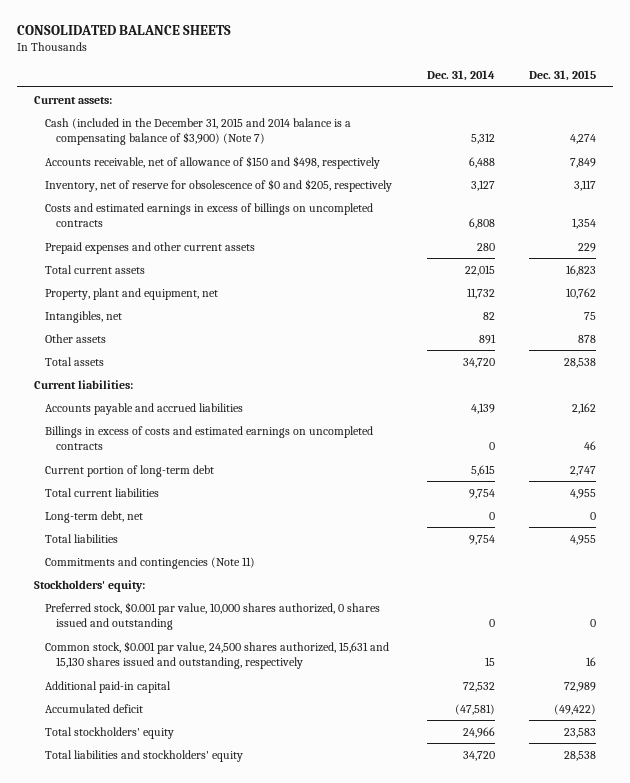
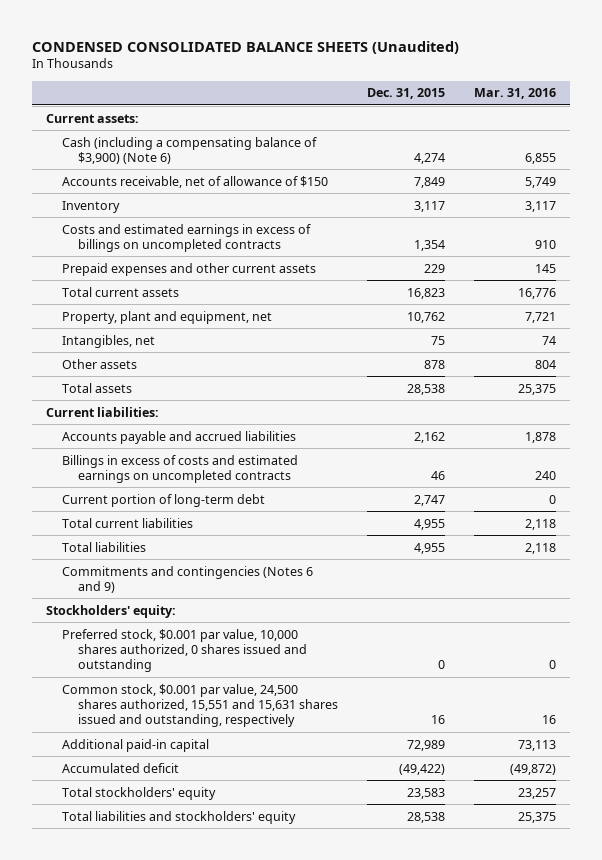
- CONSOLIDATED BALANCE SHEETS
+ CONDENSED CONSOLIDATED BALANCE SHEETS (Unaudited)
- | Dec. 31, 2014 | Dec. 31, 2015
+ | Dec. 31, 2015 | Mar. 31, 2016
- Cash (included in the December 31, 2015 and 2014 balance is a compensating balance of $3,900) (Note 7) | 5,312 | 4,274
- Accounts receivable, net of allowance of $150 and $498, respectively | 6,488 | 7,849
- Inventory, net of reserve for obsolescence of $0 and $205, respectively | 3,127 | 3,117
+ Cash (including a compensating balance of $3,900) (Note 6) | 4,274 | 6,855
+ Accounts receivable, net of allowance of $150 | 7,849 | 5,749
+ Inventory | 3,117 | 3,117
- Long-term debt, net | 0 | 0
- Commitments and contingencies (Note 11)
+ Commitments and contingencies (Notes 6 and 9)
- Common stock, $0.001 par value, 24,500 shares authorized, 15,631 and 15,130 shares issued and outstanding, respectively | 15 | 16
+ Common stock, $0.001 par value, 24,500 shares authorized, 15,551 and 15,631 shares issued and outstanding, respectively | 16 | 16

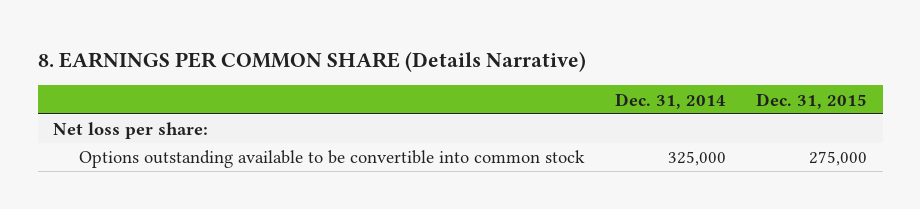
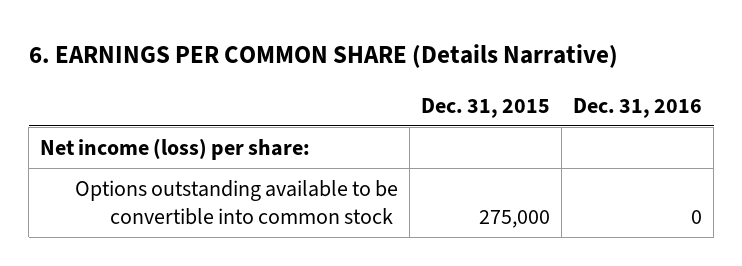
- 8. EARNINGS PER COMMON SHARE (Details Narrative)
+ 6. EARNINGS PER COMMON SHARE (Details Narrative)
- | Dec. 31, 2014 | Dec. 31, 2015
+ | Dec. 31, 2015 | Dec. 31, 2016
- Net loss per share:
+ Net income (loss) per share:

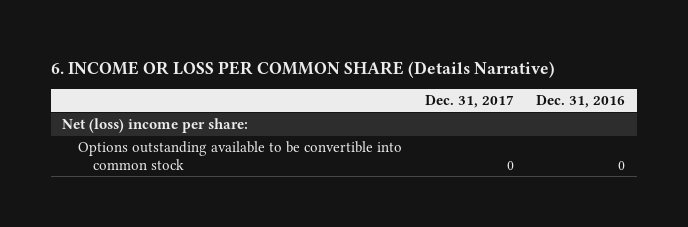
- 6. EARNINGS PER COMMON SHARE (Details Narrative)
+ 6. INCOME OR LOSS PER COMMON SHARE (Details Narrative)
- | Dec. 31, 2015 | Dec. 31, 2016
+ | Dec. 31, 2017 | Dec. 31, 2016
- Net income (loss) per share:
+ Net (loss) income per share:

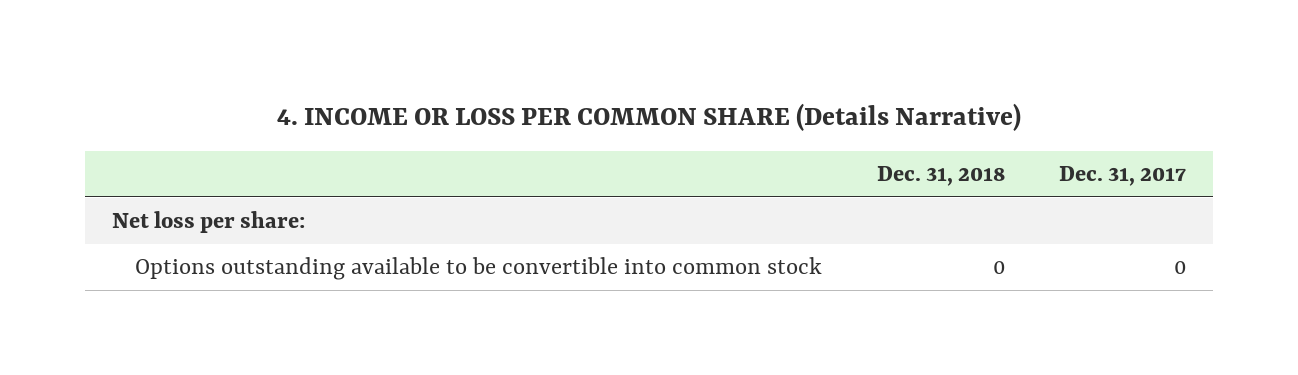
- 6. INCOME OR LOSS PER COMMON SHARE (Details Narrative)
+ 4. INCOME OR LOSS PER COMMON SHARE (Details Narrative)
- | Dec. 31, 2017 | Dec. 31, 2016
+ | Dec. 31, 2018 | Dec. 31, 2017
- Net (loss) income per share:
+ Net loss per share:

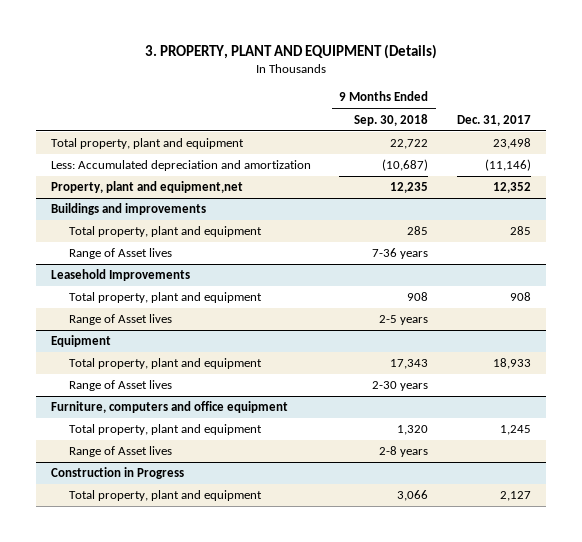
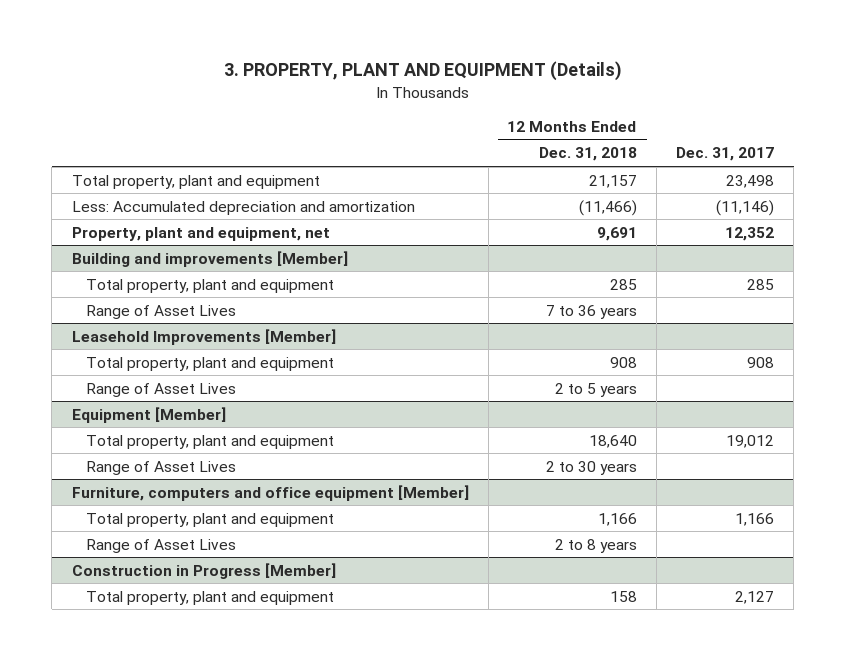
- | 9 Months Ended Sep. 30, 2018 | Dec. 31, 2017
+ | 12 Months Ended Dec. 31, 2018 | Dec. 31, 2017
- Property, plant and equipment,net | 12,235 | 12,352
- Buildings and improvements
+ Property, plant and equipment, net | 9,691 | 12,352
+ Building and improvements [Member]
- Range of Asset lives | 7-36 years |
- Leasehold Improvements
+ Range of Asset Lives | 7 to 36 years |
+ Leasehold Improvements [Member]
- Range of Asset lives | 2-5 years |
- Equipment
- Total property, plant and equipment | 17,343 | 18,933
- Range of Asset lives | 2-30 years |
- Furniture, computers and office equipment
- Total property, plant and equipment | 1,320 | 1,245
- Range of Asset lives | 2-8 years |
- Construction in Progress
+ Range of Asset Lives | 2 to 5 years |
+ Equipment [Member]
+ Total property, plant and equipment | 18,640 | 19,012
+ Range of Asset Lives | 2 to 30 years |
+ Furniture, computers and office equipment [Member]
+ Total property, plant and equipment | 1,166 | 1,166
+ Range of Asset Lives | 2 to 8 years |
+ Construction in Progress [Member]

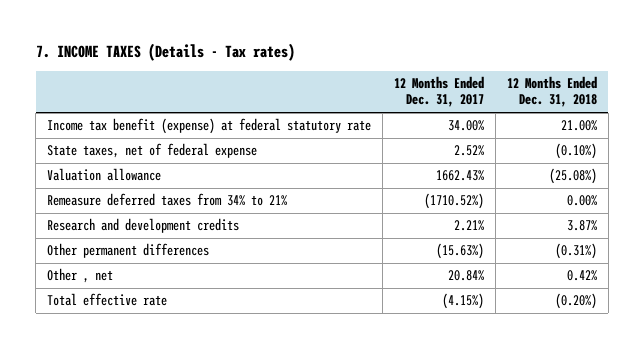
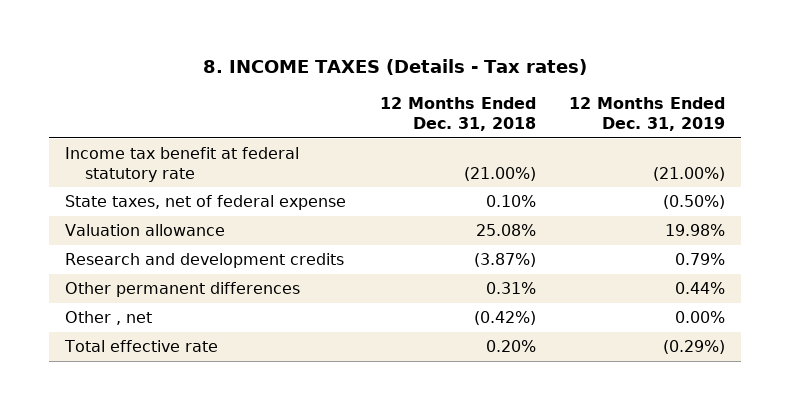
- 7. INCOME TAXES (Details - Tax rates)
+ 8. INCOME TAXES (Details - Tax rates)
- | 12 Months Ended Dec. 31, 2017 | 12 Months Ended Dec. 31, 2018
+ | 12 Months Ended Dec. 31, 2018 | 12 Months Ended Dec. 31, 2019
- Income tax benefit (expense) at federal statutory rate | 34.00% | 21.00%
- State taxes, net of federal expense | 2.52% | (0.10%)
- Valuation allowance | 1662.43% | (25.08%)
- Remeasure deferred taxes from 34% to 21% | (1710.52%) | 0.00%
- Research and development credits | 2.21% | 3.87%
- Other permanent differences | (15.63%) | (0.31%)
- Other , net | 20.84% | 0.42%
- Total effective rate | (4.15%) | (0.20%)
+ Income tax benefit at federal statutory rate | (21.00%) | (21.00%)
+ State taxes, net of federal expense | 0.10% | (0.50%)
+ Valuation allowance | 25.08% | 19.98%
+ Research and development credits | (3.87%) | 0.79%
+ Other permanent differences | 0.31% | 0.44%
+ Other , net | (0.42%) | 0.00%
+ Total effective rate | 0.20% | (0.29%)

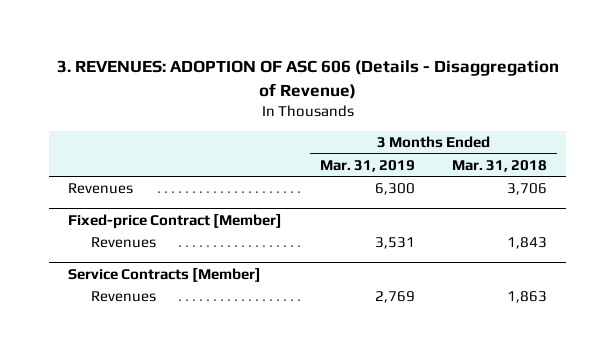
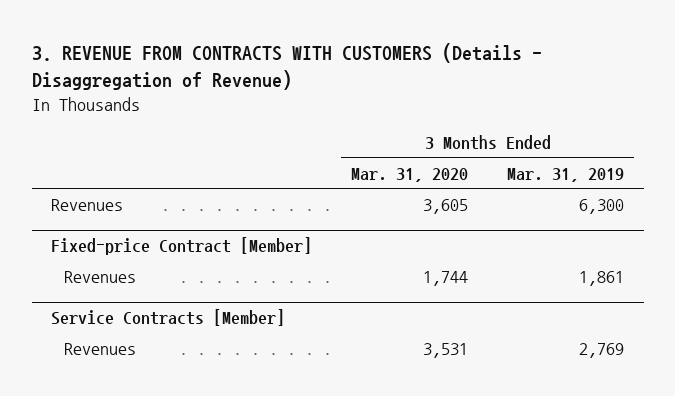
- 3. REVENUES: ADOPTION OF ASC 606 (Details - Disaggregation of Revenue)
+ 3. REVENUE FROM CONTRACTS WITH CUSTOMERS (Details - Disaggregation of Revenue)
- | 3 Months Ended Mar. 31, 2019 | 3 Months Ended Mar. 31, 2018
+ | 3 Months Ended Mar. 31, 2020 | 3 Months Ended Mar. 31, 2019
@ Fixed-price Contract [Member]
- Revenues | 3,531 | 1,843
+ Revenues | 1,744 | 1,861

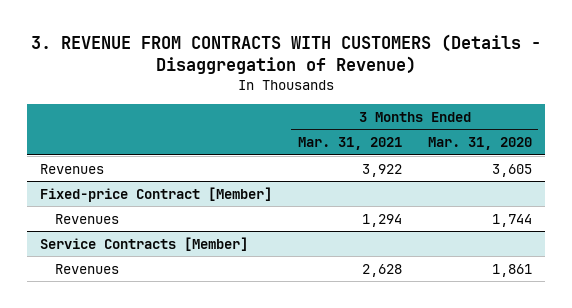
- | 3 Months Ended Mar. 31, 2020 | 3 Months Ended Mar. 31, 2019
+ | 3 Months Ended Mar. 31, 2021 | 3 Months Ended Mar. 31, 2020
@ Service Contracts [Member]
- Revenues | 3,531 | 2,769
+ Revenues | 2,628 | 1,861

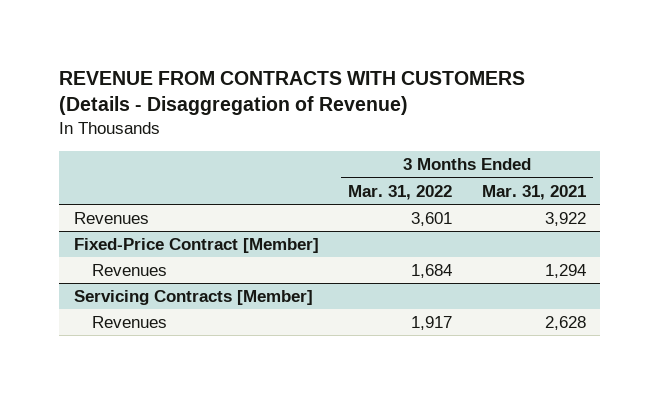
- 3. REVENUE FROM CONTRACTS WITH CUSTOMERS (Details - Disaggregation of Revenue)
+ REVENUE FROM CONTRACTS WITH CUSTOMERS (Details - Disaggregation of Revenue)
- | 3 Months Ended Mar. 31, 2021 | 3 Months Ended Mar. 31, 2020
+ | 3 Months Ended Mar. 31, 2022 | 3 Months Ended Mar. 31, 2021
- Fixed-price Contract [Member]
+ Fixed-Price Contract [Member]
- Service Contracts [Member]
+ Servicing Contracts [Member]

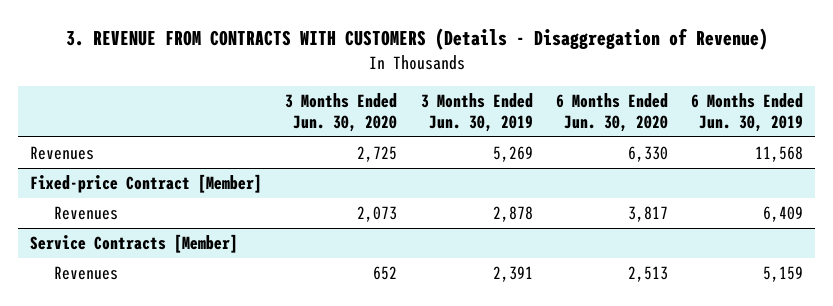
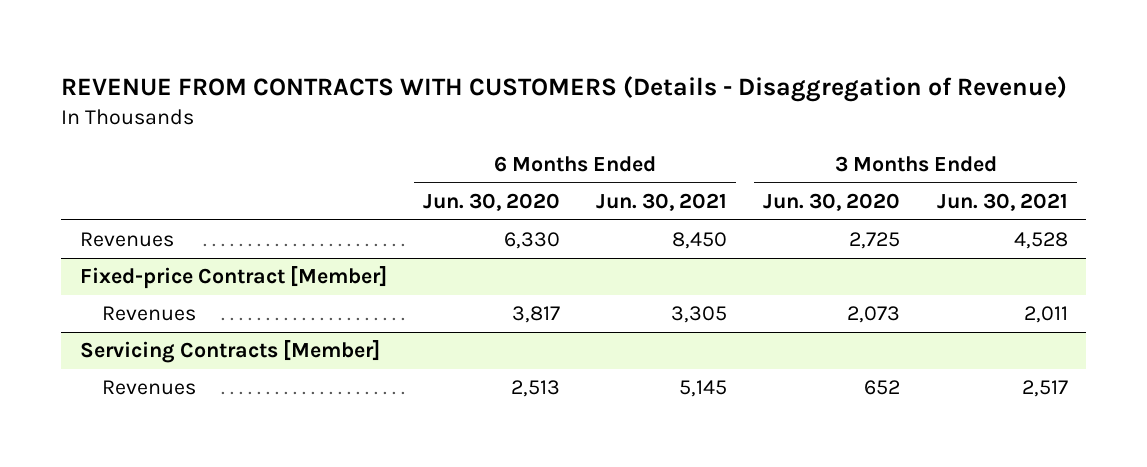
- 3. REVENUE FROM CONTRACTS WITH CUSTOMERS (Details - Disaggregation of Revenue)
+ REVENUE FROM CONTRACTS WITH CUSTOMERS (Details - Disaggregation of Revenue)
- | 3 Months Ended Jun. 30, 2020 | 3 Months Ended Jun. 30, 2019 | 6 Months Ended Jun. 30, 2020 | 6 Months Ended Jun. 30, 2019
+ | 6 Months Ended Jun. 30, 2020 | 6 Months Ended Jun. 30, 2021 | 3 Months Ended Jun. 30, 2020 | 3 Months Ended Jun. 30, 2021
- Service Contracts [Member]
+ Servicing Contracts [Member]

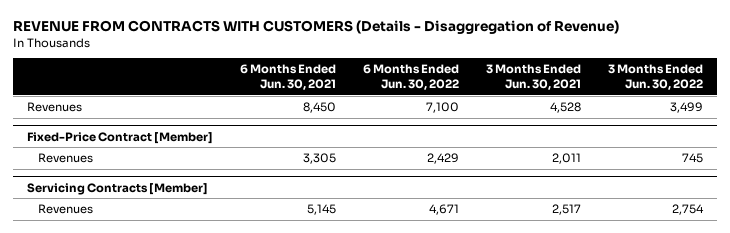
- | 6 Months Ended Jun. 30, 2020 | 6 Months Ended Jun. 30, 2021 | 3 Months Ended Jun. 30, 2020 | 3 Months Ended Jun. 30, 2021
+ | 6 Months Ended Jun. 30, 2021 | 6 Months Ended Jun. 30, 2022 | 3 Months Ended Jun. 30, 2021 | 3 Months Ended Jun. 30, 2022
- Fixed-price Contract [Member]
+ Fixed-Price Contract [Member]

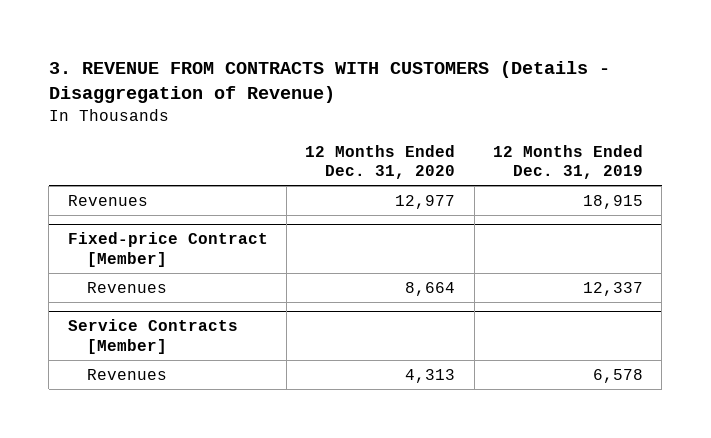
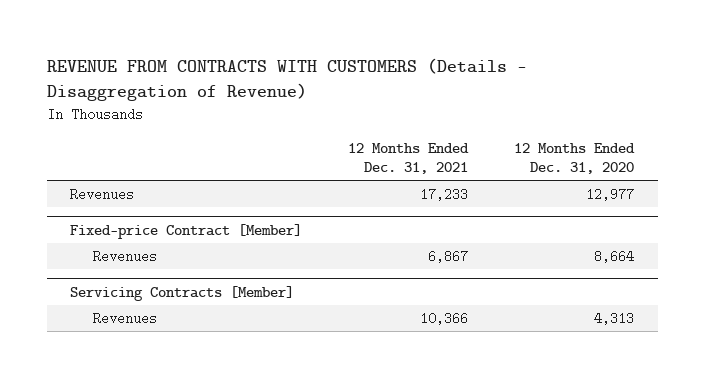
- 3. REVENUE FROM CONTRACTS WITH CUSTOMERS (Details - Disaggregation of Revenue)
+ REVENUE FROM CONTRACTS WITH CUSTOMERS (Details - Disaggregation of Revenue)
- | 12 Months Ended Dec. 31, 2020 | 12 Months Ended Dec. 31, 2019
+ | 12 Months Ended Dec. 31, 2021 | 12 Months Ended Dec. 31, 2020
- Service Contracts [Member]
+ Servicing Contracts [Member]

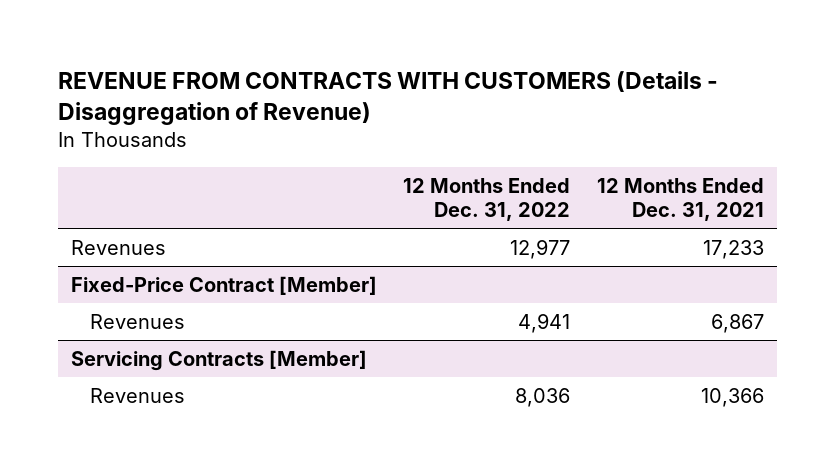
- | 12 Months Ended Dec. 31, 2021 | 12 Months Ended Dec. 31, 2020
+ | 12 Months Ended Dec. 31, 2022 | 12 Months Ended Dec. 31, 2021
- Fixed-price Contract [Member]
+ Fixed-Price Contract [Member]

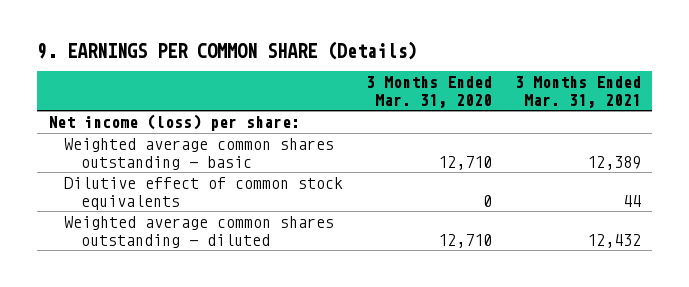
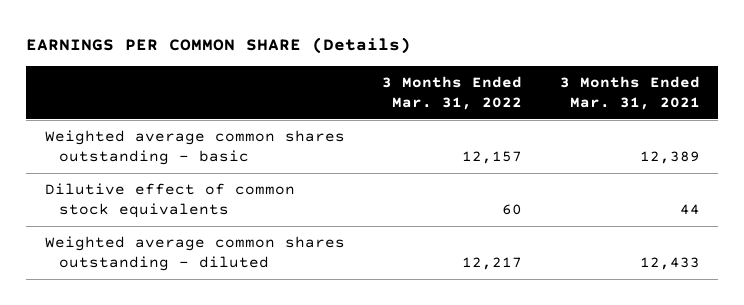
- 9. EARNINGS PER COMMON SHARE (Details)
+ EARNINGS PER COMMON SHARE (Details)
- | 3 Months Ended Mar. 31, 2020 | 3 Months Ended Mar. 31, 2021
+ | 3 Months Ended Mar. 31, 2022 | 3 Months Ended Mar. 31, 2021
- Net income (loss) per share:
- Weighted average common shares outstanding - diluted | 12,710 | 12,432
+ Weighted average common shares outstanding - diluted | 12,217 | 12,433

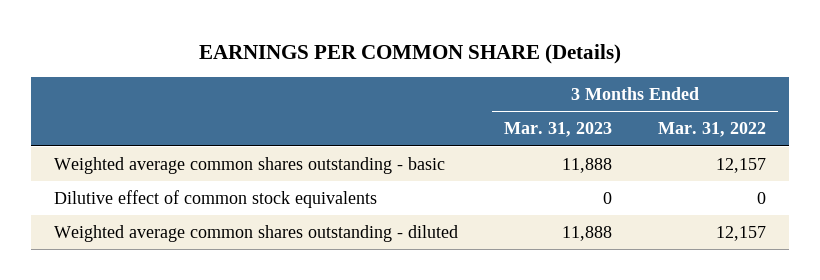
- | 3 Months Ended Mar. 31, 2022 | 3 Months Ended Mar. 31, 2021
+ | 3 Months Ended Mar. 31, 2023 | 3 Months Ended Mar. 31, 2022
- Dilutive effect of common stock equivalents | 60 | 44
- Weighted average common shares outstanding - diluted | 12,217 | 12,433
+ Dilutive effect of common stock equivalents | 0 | 0
+ Weighted average common shares outstanding - diluted | 11,888 | 12,157

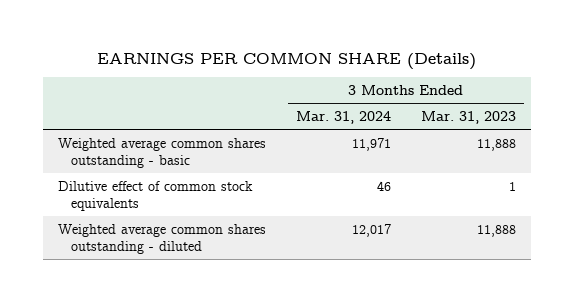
- | 3 Months Ended Mar. 31, 2023 | 3 Months Ended Mar. 31, 2022
+ | 3 Months Ended Mar. 31, 2024 | 3 Months Ended Mar. 31, 2023
- Dilutive effect of common stock equivalents | 0 | 0
+ Dilutive effect of common stock equivalents | 46 | 1

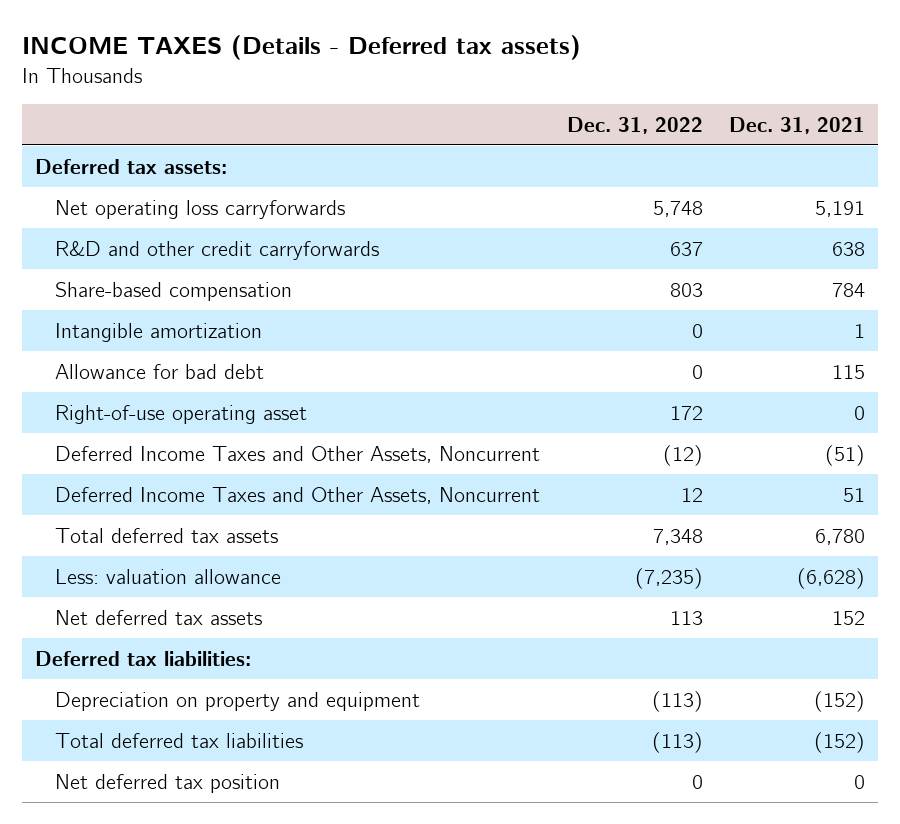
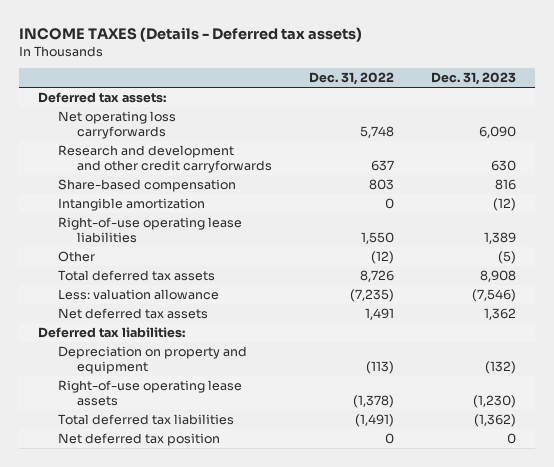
- | Dec. 31, 2022 | Dec. 31, 2021
+ | Dec. 31, 2022 | Dec. 31, 2023
- R&D and other credit carryforwards | 637 | 638
+ Research and development and other credit carryforwards | 637 | 630
- Allowance for bad debt | 0 | 115
- Right-of-use operating asset | 172 | 0
- Deferred Income Taxes and Other Assets, Noncurrent | (12) | (51)
- Deferred Income Taxes and Other Assets, Noncurrent | 12 | 51
- Total deferred tax assets | 7,348 | 6,780
+ Right-of-use operating lease liabilities | 1,550 | 1,389
+ Other | (12) | (5)
+ Total deferred tax assets | 8,726 | 8,908
- Net deferred tax assets | 113 | 152
+ Net deferred tax assets | 1,491 | 1,362
- Total deferred tax liabilities | (113) | (152)
+ Right-of-use operating lease assets | (1,378) | (1,230)
+ Total deferred tax liabilities | (1,491) | (1,362)

